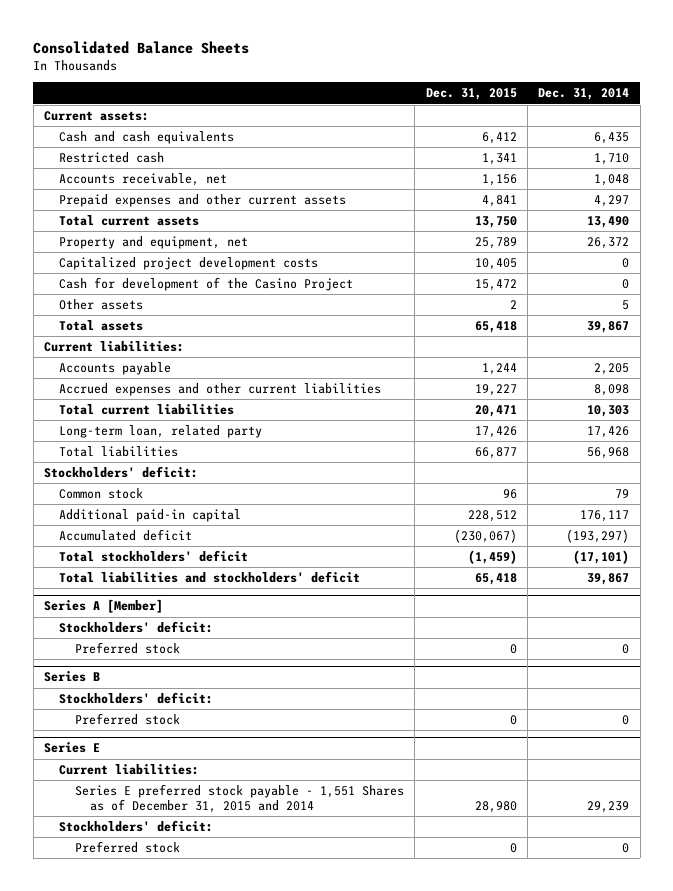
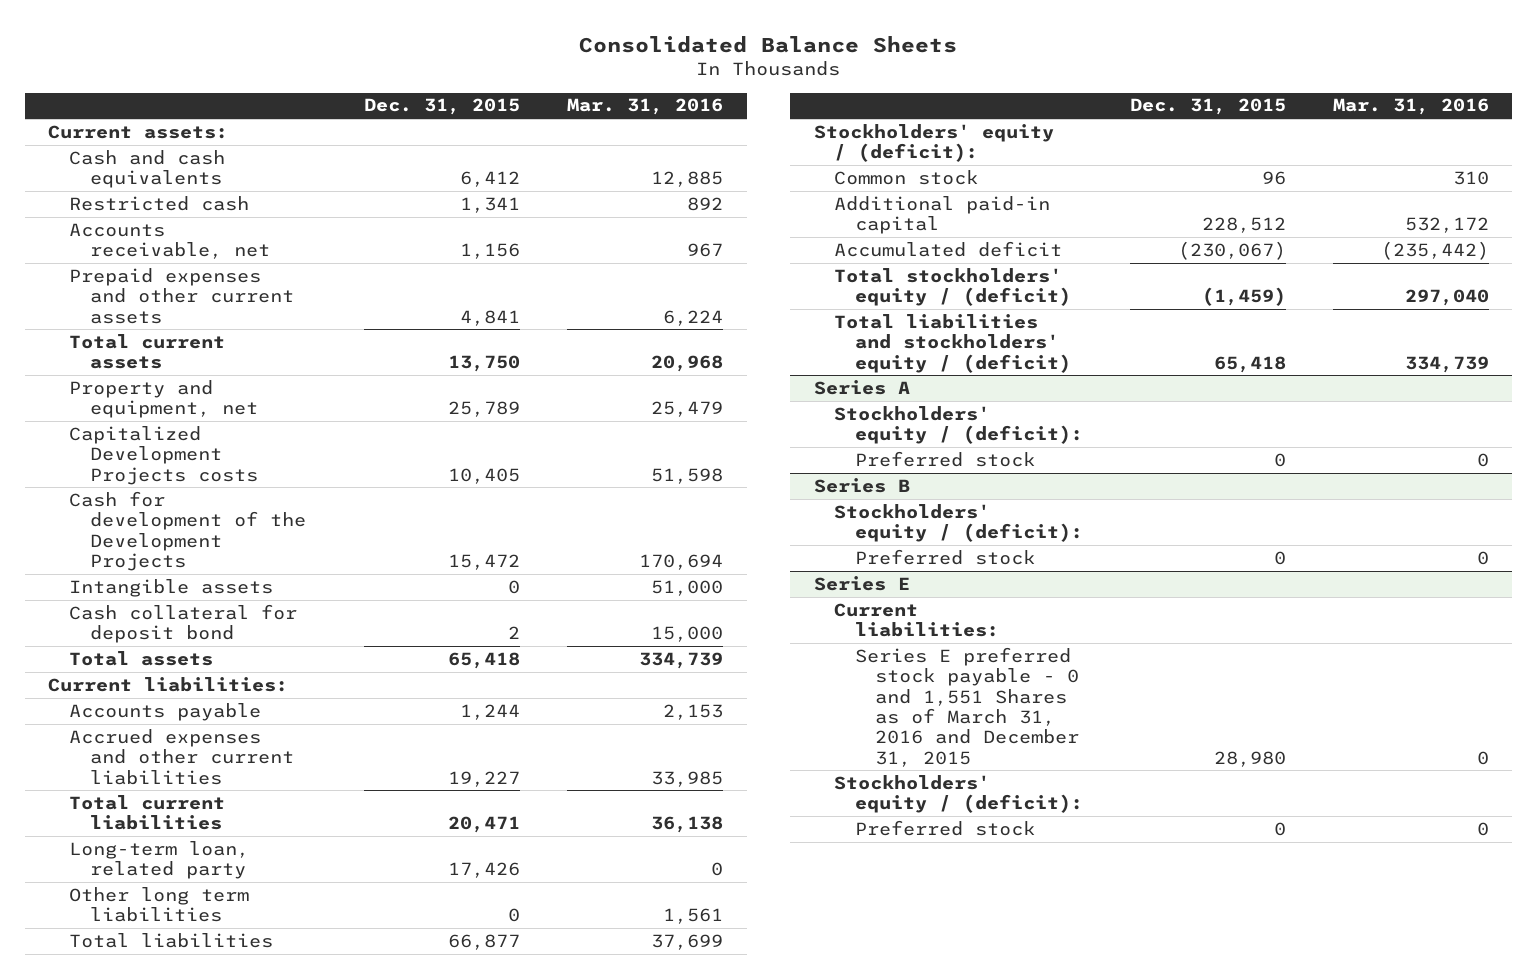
- | Dec. 31, 2015 | Dec. 31, 2014
+ | Dec. 31, 2015 | Mar. 31, 2016
- Capitalized project development costs | 10,405 | 0
- Cash for development of the Casino Project | 15,472 | 0
- Other assets | 2 | 5
+ Capitalized Development Projects costs | 10,405 | 51,598
+ Cash for development of the Development Projects | 15,472 | 170,694
+ Intangible assets | 0 | 51,000
+ Cash collateral for deposit bond | 2 | 15,000
+ Other long term liabilities | 0 | 1,561
- Stockholders' deficit:
+ Stockholders' equity / (deficit):
- Total stockholders' deficit | (1,459) | (17,101)
- Total liabilities and stockholders' deficit | 65,418 | 39,867
- Series A [Member]
- Stockholders' deficit:
+ Total stockholders' equity / (deficit) | (1,459) | 297,040
+ Total liabilities and stockholders' equity / (deficit) | 65,418 | 334,739
+ Series A
+ Stockholders' equity / (deficit):
@ Series B
- Stockholders' deficit:
+ Stockholders' equity / (deficit):
@ Series E
- Series E preferred stock payable - 1,551 Shares as of December 31, 2015 and 2014 | 28,980 | 29,239
- Stockholders' deficit:
+ Series E preferred stock payable - 0 and 1,551 Shares as of March 31, 2016 and December 31, 2015 | 28,980 | 0
+ Stockholders' equity / (deficit):

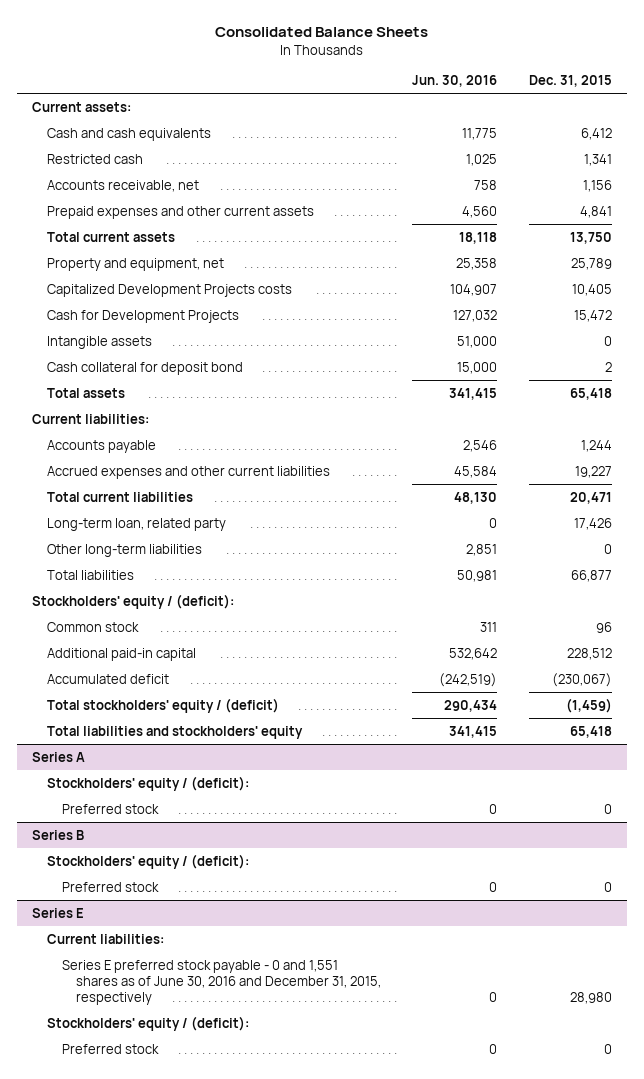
- | Dec. 31, 2015 | Mar. 31, 2016
+ | Jun. 30, 2016 | Dec. 31, 2015
- Cash for development of the Development Projects | 15,472 | 170,694
+ Cash for Development Projects | 127,032 | 15,472
- Other long term liabilities | 0 | 1,561
+ Other long-term liabilities | 2,851 | 0
- Total liabilities and stockholders' equity / (deficit) | 65,418 | 334,739
+ Total liabilities and stockholders' equity | 341,415 | 65,418
@ Series E
- Series E preferred stock payable - 0 and 1,551 Shares as of March 31, 2016 and December 31, 2015 | 28,980 | 0
+ Series E preferred stock payable - 0 and 1,551 shares as of June 30, 2016 and December 31, 2015, respectively | 0 | 28,980

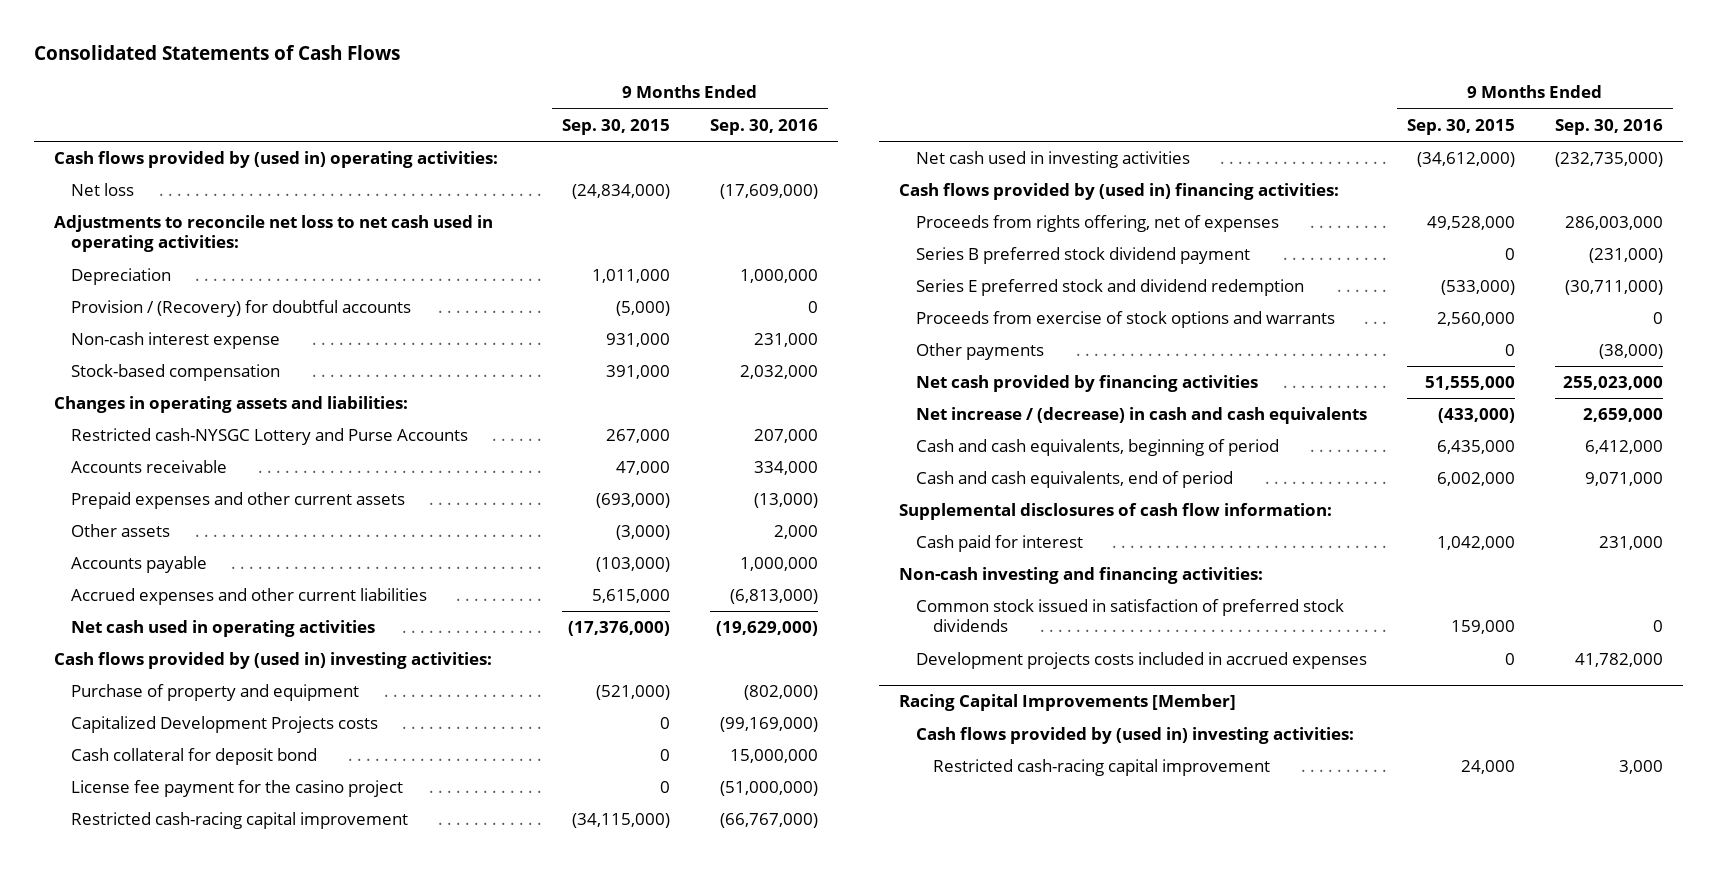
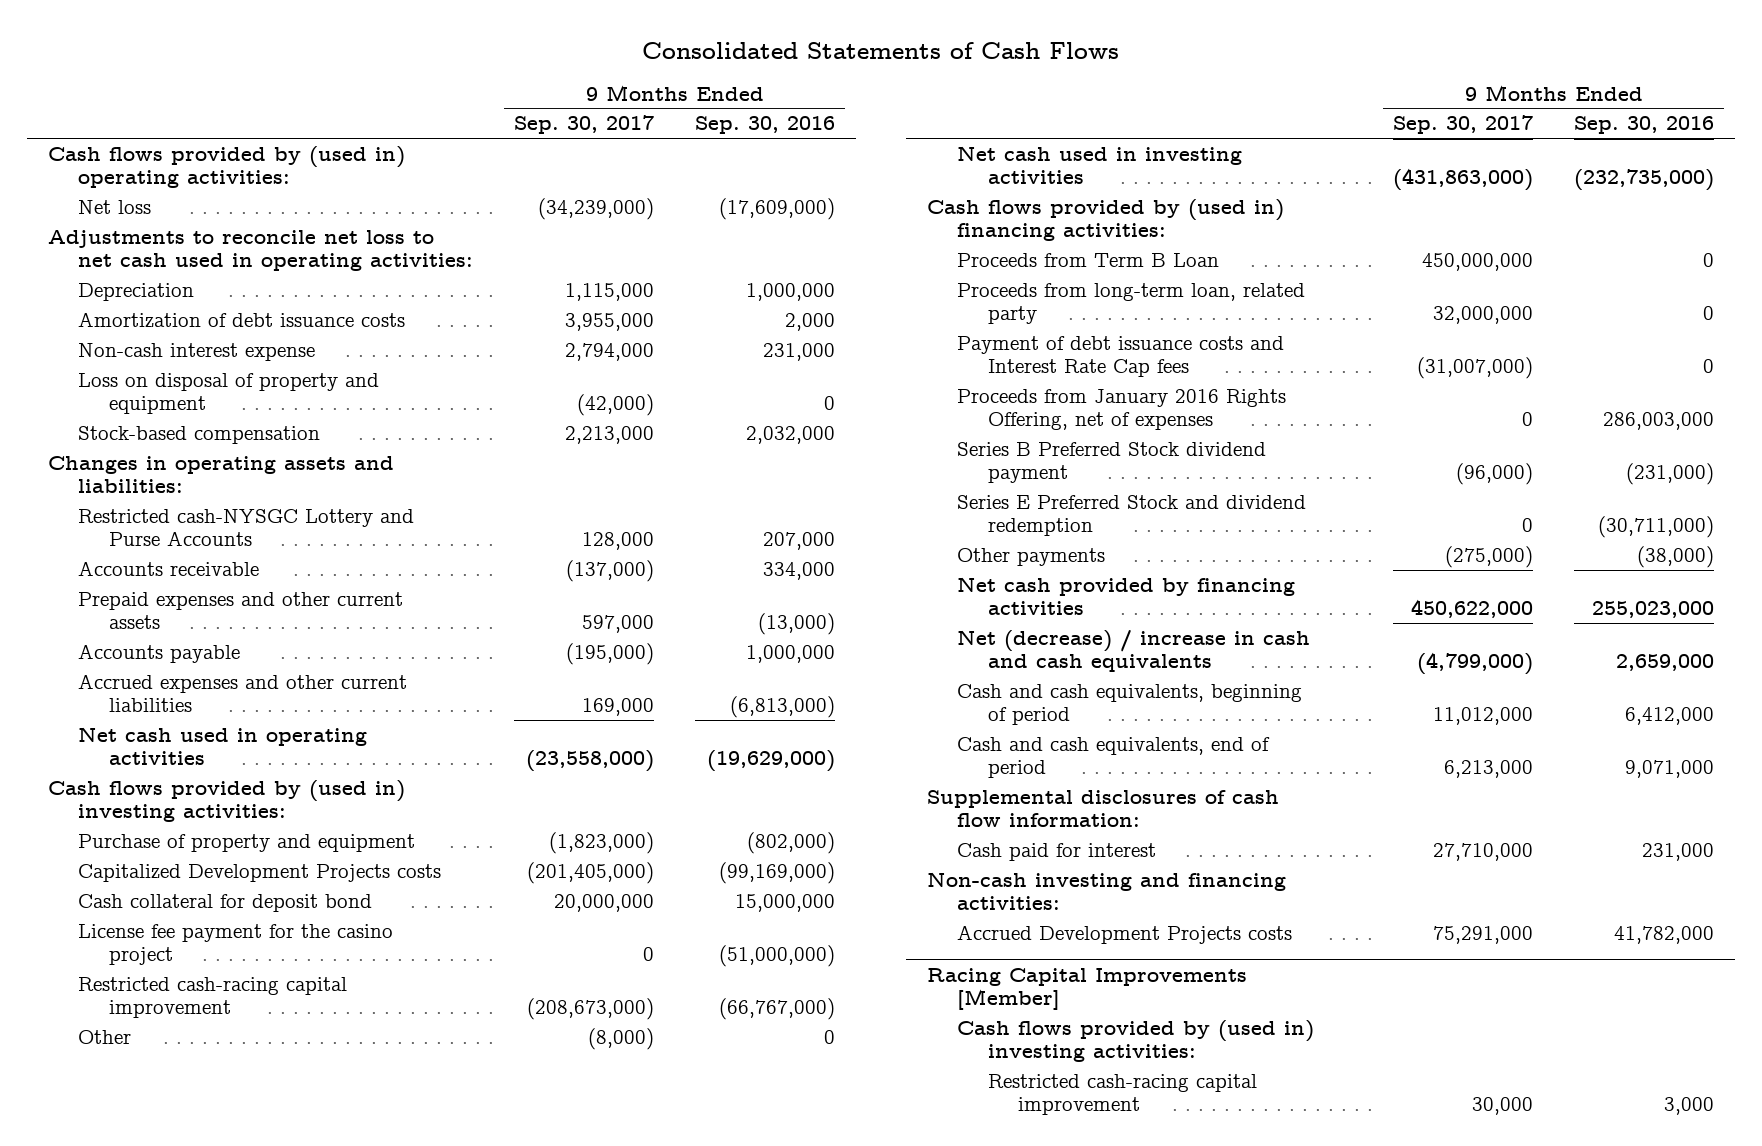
- | 9 Months Ended Sep. 30, 2015 | 9 Months Ended Sep. 30, 2016
+ | 9 Months Ended Sep. 30, 2017 | 9 Months Ended Sep. 30, 2016
- Provision / (Recovery) for doubtful accounts | (5,000) | 0
+ Amortization of debt issuance costs | 3,955,000 | 2,000
+ Loss on disposal of property and equipment | (42,000) | 0
- Other assets | (3,000) | 2,000
+ Other | (8,000) | 0
- Proceeds from rights offering, net of expenses | 49,528,000 | 286,003,000
- Series B preferred stock dividend payment | 0 | (231,000)
- Series E preferred stock and dividend redemption | (533,000) | (30,711,000)
- Proceeds from exercise of stock options and warrants | 2,560,000 | 0
+ Proceeds from Term B Loan | 450,000,000 | 0
+ Proceeds from long-term loan, related party | 32,000,000 | 0
+ Payment of debt issuance costs and Interest Rate Cap fees | (31,007,000) | 0
+ Proceeds from January 2016 Rights Offering, net of expenses | 0 | 286,003,000
+ Series B Preferred Stock dividend payment | (96,000) | (231,000)
+ Series E Preferred Stock and dividend redemption | 0 | (30,711,000)
- Net increase / (decrease) in cash and cash equivalents | (433,000) | 2,659,000
+ Net (decrease) / increase in cash and cash equivalents | (4,799,000) | 2,659,000
- Common stock issued in satisfaction of preferred stock dividends | 159,000 | 0
- Development projects costs included in accrued expenses | 0 | 41,782,000
+ Accrued Development Projects costs | 75,291,000 | 41,782,000

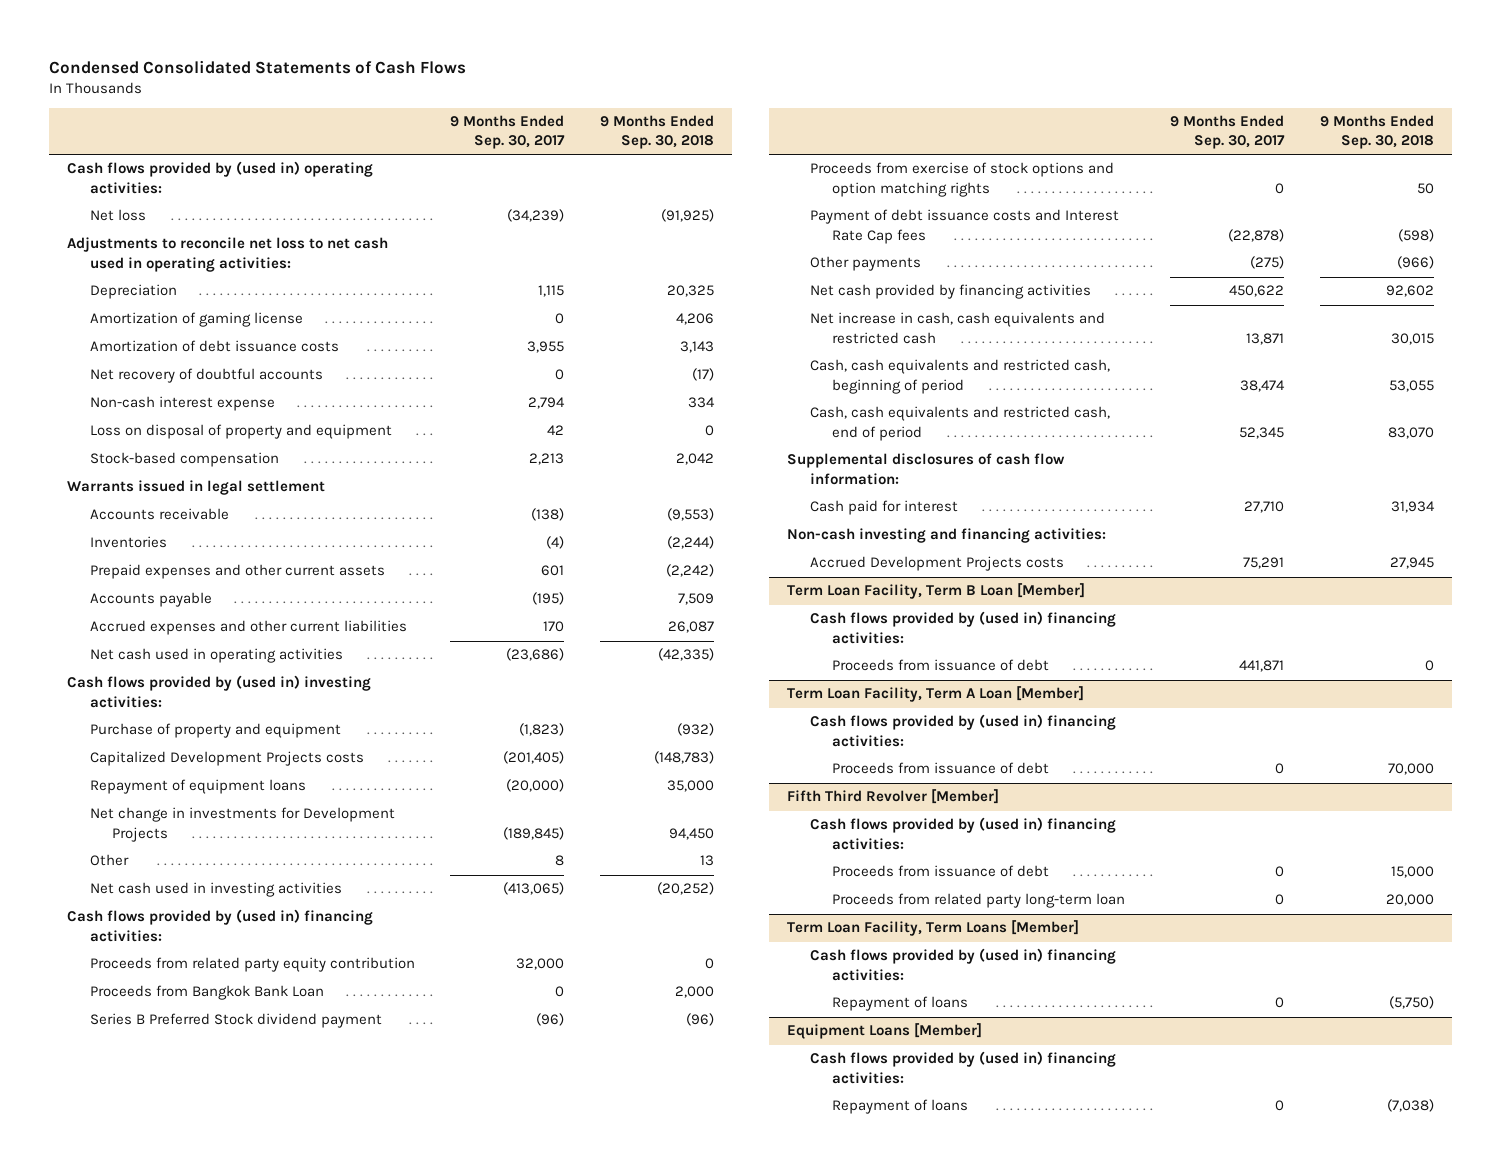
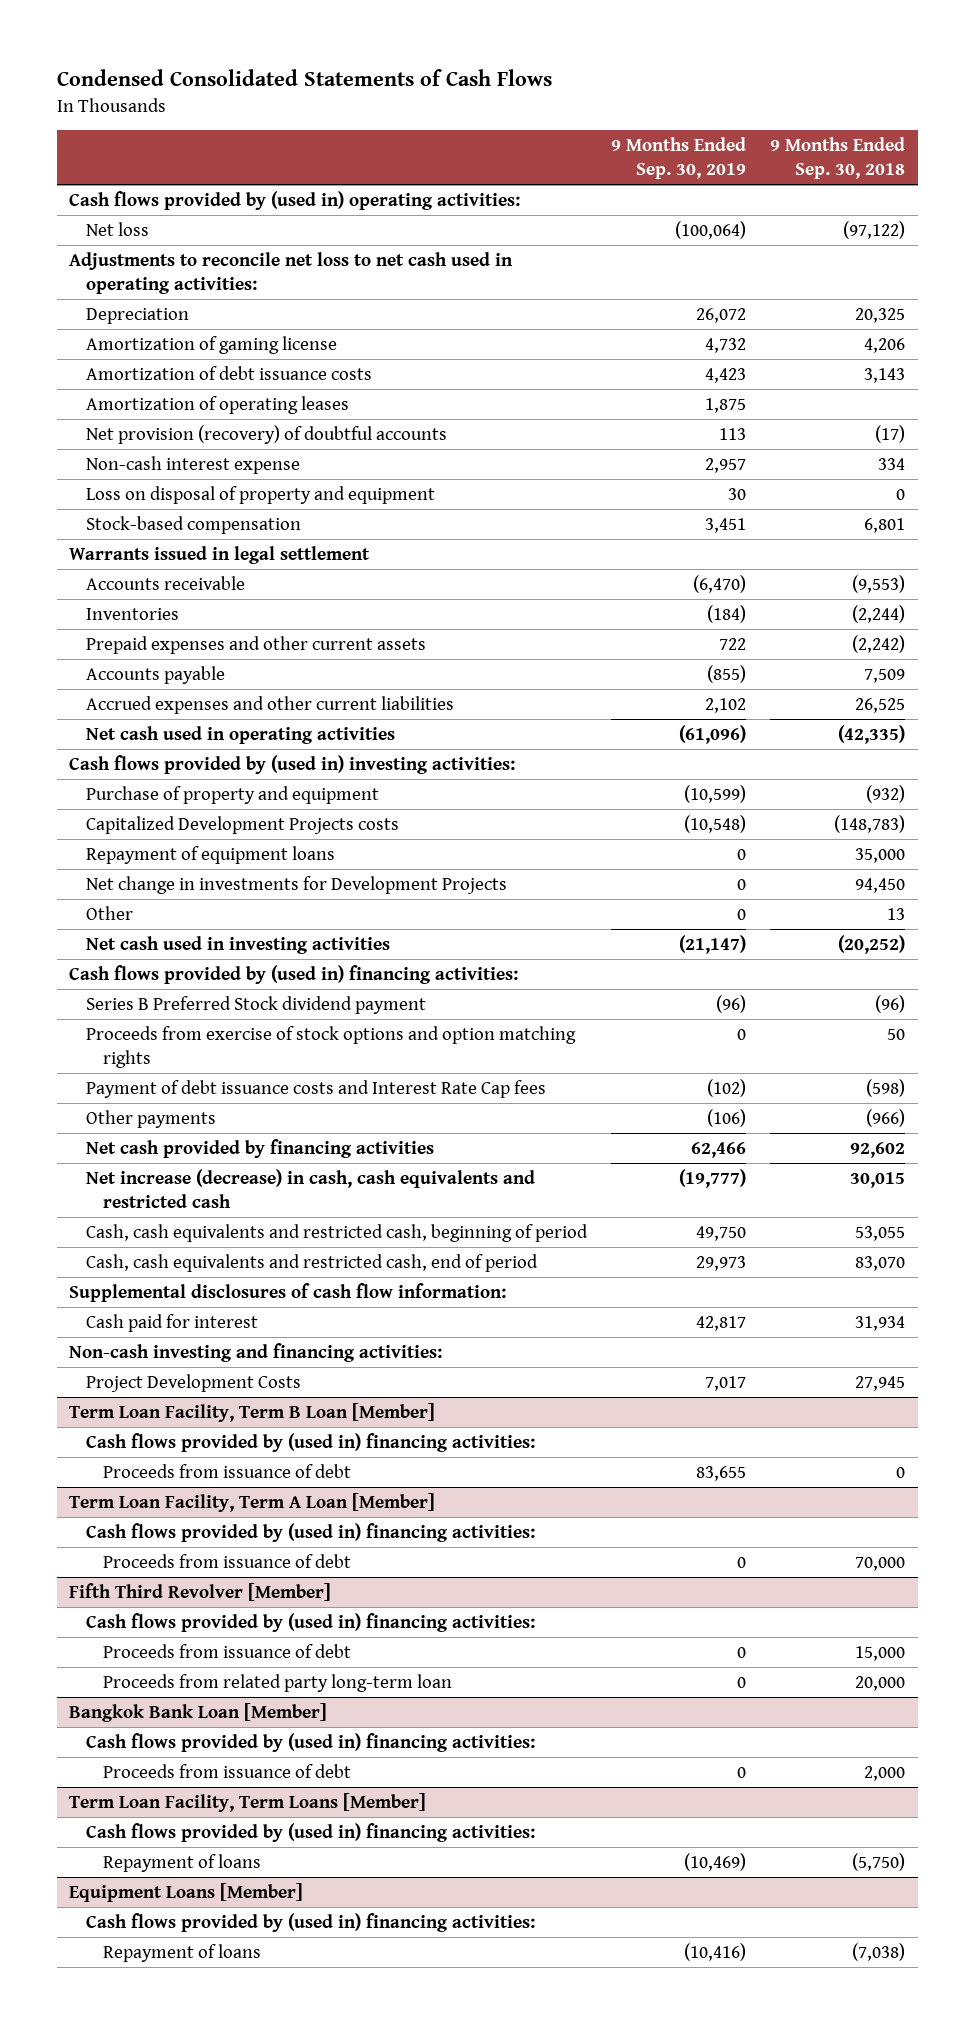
- | 9 Months Ended Sep. 30, 2017 | 9 Months Ended Sep. 30, 2018
+ | 9 Months Ended Sep. 30, 2019 | 9 Months Ended Sep. 30, 2018
- Net loss | (34,239) | (91,925)
+ Net loss | (100,064) | (97,122)
- Net recovery of doubtful accounts | 0 | (17)
+ Amortization of operating leases | 1,875 |
+ Net provision (recovery) of doubtful accounts | 113 | (17)
- Stock-based compensation | 2,213 | 2,042
+ Stock-based compensation | 3,451 | 6,801
- Accrued expenses and other current liabilities | 170 | 26,087
+ Accrued expenses and other current liabilities | 2,102 | 26,525
- Proceeds from related party equity contribution | 32,000 | 0
- Proceeds from Bangkok Bank Loan | 0 | 2,000
- Net increase in cash, cash equivalents and restricted cash | 13,871 | 30,015
+ Net increase (decrease) in cash, cash equivalents and restricted cash | (19,777) | 30,015
- Accrued Development Projects costs | 75,291 | 27,945
+ Project Development Costs | 7,017 | 27,945
+ Bangkok Bank Loan [Member]
+ Cash flows provided by (used in) financing activities:
+ Proceeds from issuance of debt | 0 | 2,000

